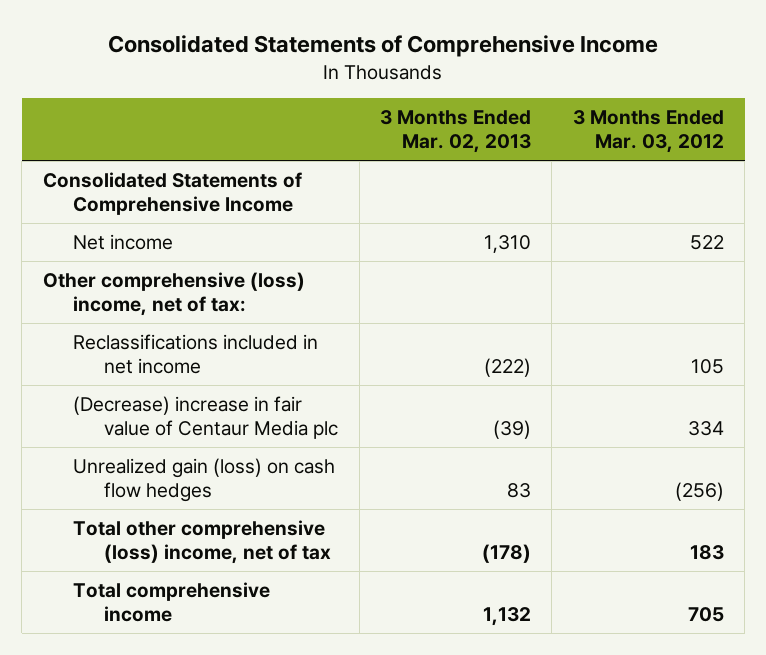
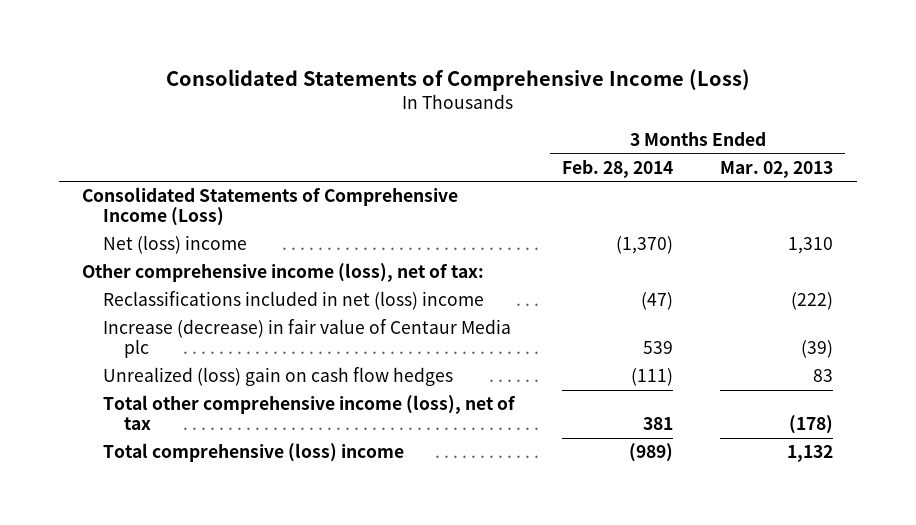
- Consolidated Statements of Comprehensive Income
+ Consolidated Statements of Comprehensive Income (Loss)
- | 3 Months Ended Mar. 02, 2013 | 3 Months Ended Mar. 03, 2012
+ | 3 Months Ended Feb. 28, 2014 | 3 Months Ended Mar. 02, 2013
- Consolidated Statements of Comprehensive Income
- Net income | 1,310 | 522
- Other comprehensive (loss) income, net of tax:
- Reclassifications included in net income | (222) | 105
- (Decrease) increase in fair value of Centaur Media plc | (39) | 334
- Unrealized gain (loss) on cash flow hedges | 83 | (256)
- Total other comprehensive (loss) income, net of tax | (178) | 183
- Total comprehensive income | 1,132 | 705
+ Consolidated Statements of Comprehensive Income (Loss)
+ Net (loss) income | (1,370) | 1,310
+ Other comprehensive income (loss), net of tax:
+ Reclassifications included in net (loss) income | (47) | (222)
+ Increase (decrease) in fair value of Centaur Media plc | 539 | (39)
+ Unrealized (loss) gain on cash flow hedges | (111) | 83
+ Total other comprehensive income (loss), net of tax | 381 | (178)
+ Total comprehensive (loss) income | (989) | 1,132

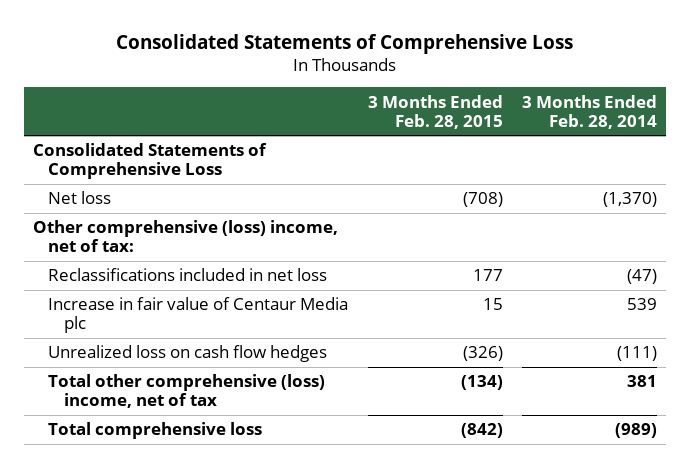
- Consolidated Statements of Comprehensive Income (Loss)
+ Consolidated Statements of Comprehensive Loss
- | 3 Months Ended Feb. 28, 2014 | 3 Months Ended Mar. 02, 2013
+ | 3 Months Ended Feb. 28, 2015 | 3 Months Ended Feb. 28, 2014
- Consolidated Statements of Comprehensive Income (Loss)
- Net (loss) income | (1,370) | 1,310
- Other comprehensive income (loss), net of tax:
- Reclassifications included in net (loss) income | (47) | (222)
- Increase (decrease) in fair value of Centaur Media plc | 539 | (39)
- Unrealized (loss) gain on cash flow hedges | (111) | 83
- Total other comprehensive income (loss), net of tax | 381 | (178)
- Total comprehensive (loss) income | (989) | 1,132
+ Consolidated Statements of Comprehensive Loss
+ Net loss | (708) | (1,370)
+ Other comprehensive (loss) income, net of tax:
+ Reclassifications included in net loss | 177 | (47)
+ Increase in fair value of Centaur Media plc | 15 | 539
+ Unrealized loss on cash flow hedges | (326) | (111)
+ Total other comprehensive (loss) income, net of tax | (134) | 381
+ Total comprehensive loss | (842) | (989)

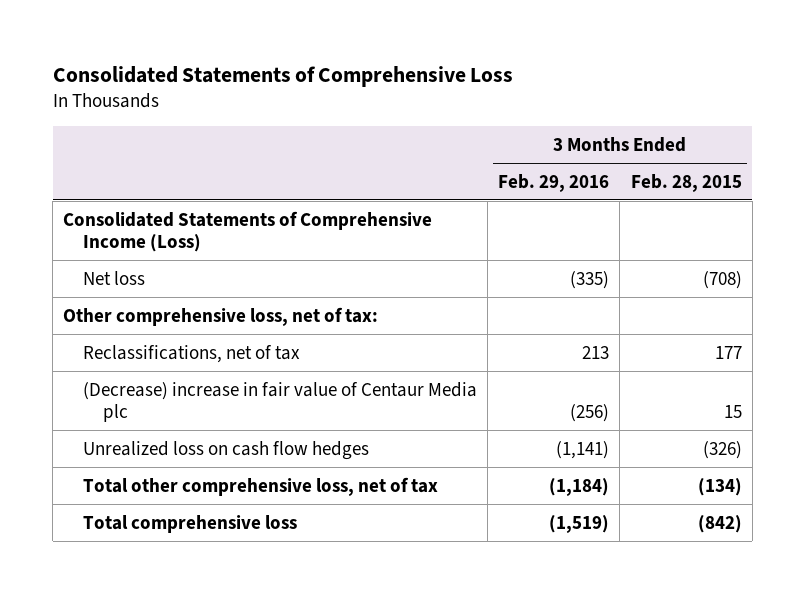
- | 3 Months Ended Feb. 28, 2015 | 3 Months Ended Feb. 28, 2014
+ | 3 Months Ended Feb. 29, 2016 | 3 Months Ended Feb. 28, 2015
- Consolidated Statements of Comprehensive Loss
+ Consolidated Statements of Comprehensive Income (Loss)
- Other comprehensive (loss) income, net of tax:
- Reclassifications included in net loss | 177 | (47)
- Increase in fair value of Centaur Media plc | 15 | 539
+ Other comprehensive loss, net of tax:
+ Reclassifications, net of tax | 213 | 177
+ (Decrease) increase in fair value of Centaur Media plc | (256) | 15
- Total other comprehensive (loss) income, net of tax | (134) | 381
+ Total other comprehensive loss, net of tax | (1,184) | (134)

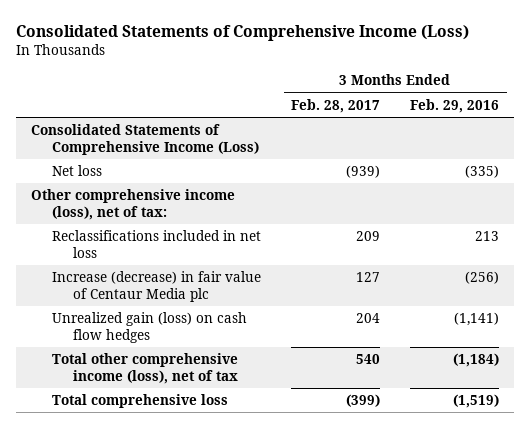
- Consolidated Statements of Comprehensive Loss
+ Consolidated Statements of Comprehensive Income (Loss)
- | 3 Months Ended Feb. 29, 2016 | 3 Months Ended Feb. 28, 2015
+ | 3 Months Ended Feb. 28, 2017 | 3 Months Ended Feb. 29, 2016
- Other comprehensive loss, net of tax:
- Reclassifications, net of tax | 213 | 177
- (Decrease) increase in fair value of Centaur Media plc | (256) | 15
- Unrealized loss on cash flow hedges | (1,141) | (326)
- Total other comprehensive loss, net of tax | (1,184) | (134)
+ Other comprehensive income (loss), net of tax:
+ Reclassifications included in net loss | 209 | 213
+ Increase (decrease) in fair value of Centaur Media plc | 127 | (256)
+ Unrealized gain (loss) on cash flow hedges | 204 | (1,141)
+ Total other comprehensive income (loss), net of tax | 540 | (1,184)

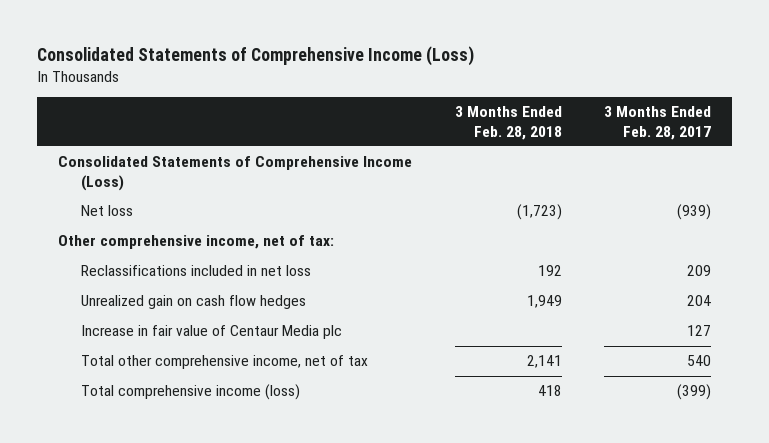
- | 3 Months Ended Feb. 28, 2017 | 3 Months Ended Feb. 29, 2016
+ | 3 Months Ended Feb. 28, 2018 | 3 Months Ended Feb. 28, 2017
- Other comprehensive income (loss), net of tax:
+ Other comprehensive income, net of tax:
- Increase (decrease) in fair value of Centaur Media plc | 127 | (256)
- Unrealized gain (loss) on cash flow hedges | 204 | (1,141)
- Total other comprehensive income (loss), net of tax | 540 | (1,184)
- Total comprehensive loss | (399) | (1,519)
+ Unrealized gain on cash flow hedges | 1,949 | 204
+ Increase in fair value of Centaur Media plc | | 127
+ Total other comprehensive income, net of tax | 2,141 | 540
+ Total comprehensive income (loss) | 418 | (399)

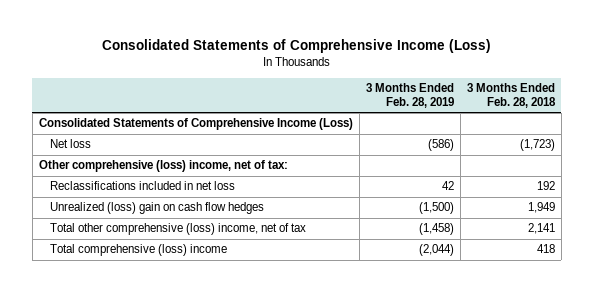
- | 3 Months Ended Feb. 28, 2018 | 3 Months Ended Feb. 28, 2017
+ | 3 Months Ended Feb. 28, 2019 | 3 Months Ended Feb. 28, 2018
- Other comprehensive income, net of tax:
+ Other comprehensive (loss) income, net of tax:
- Unrealized gain on cash flow hedges | 1,949 | 204
- Increase in fair value of Centaur Media plc | | 127
- Total other comprehensive income, net of tax | 2,141 | 540
- Total comprehensive income (loss) | 418 | (399)
+ Unrealized (loss) gain on cash flow hedges | (1,500) | 1,949
+ Total other comprehensive (loss) income, net of tax | (1,458) | 2,141
+ Total comprehensive (loss) income | (2,044) | 418

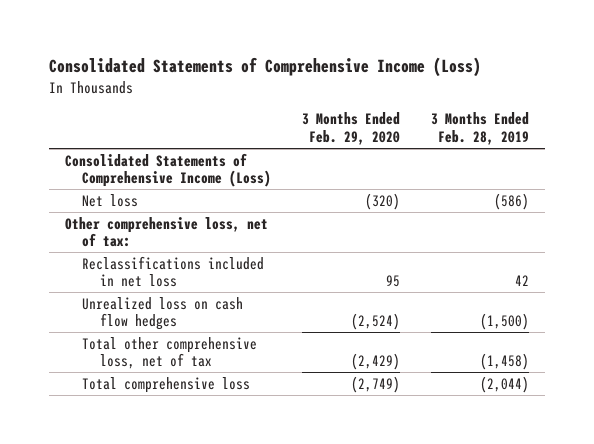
- | 3 Months Ended Feb. 28, 2019 | 3 Months Ended Feb. 28, 2018
+ | 3 Months Ended Feb. 29, 2020 | 3 Months Ended Feb. 28, 2019
- Other comprehensive (loss) income, net of tax:
+ Other comprehensive loss, net of tax:
- Unrealized (loss) gain on cash flow hedges | (1,500) | 1,949
- Total other comprehensive (loss) income, net of tax | (1,458) | 2,141
- Total comprehensive (loss) income | (2,044) | 418
+ Unrealized loss on cash flow hedges | (2,524) | (1,500)
+ Total other comprehensive loss, net of tax | (2,429) | (1,458)
+ Total comprehensive loss | (2,749) | (2,044)

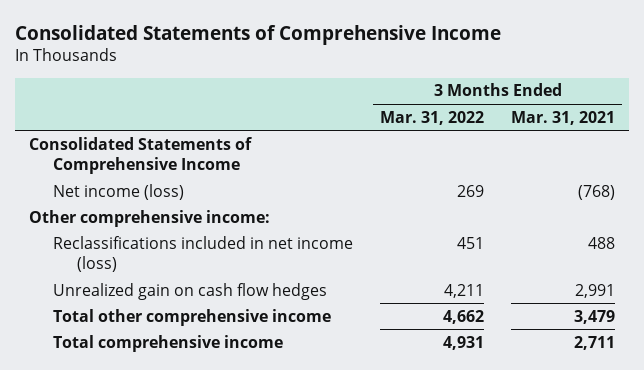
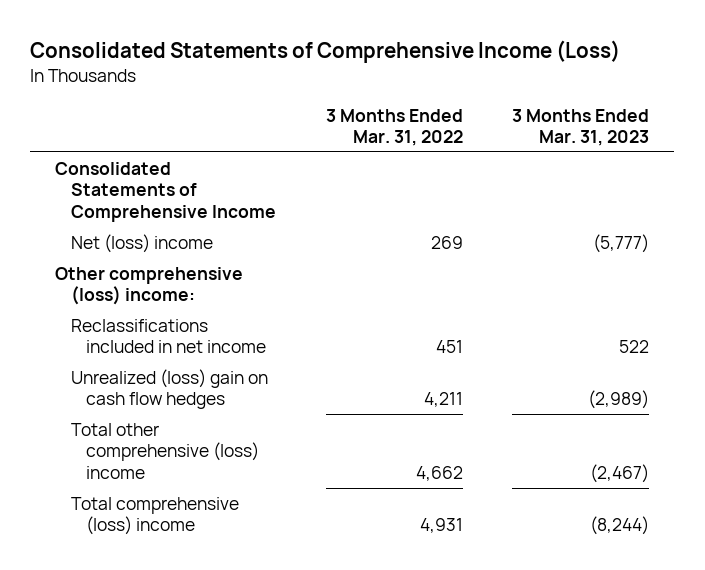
- Consolidated Statements of Comprehensive Income
+ Consolidated Statements of Comprehensive Income (Loss)
- | 3 Months Ended Mar. 31, 2022 | 3 Months Ended Mar. 31, 2021
+ | 3 Months Ended Mar. 31, 2022 | 3 Months Ended Mar. 31, 2023
- Net income (loss) | 269 | (768)
- Other comprehensive income:
- Reclassifications included in net income (loss) | 451 | 488
- Unrealized gain on cash flow hedges | 4,211 | 2,991
- Total other comprehensive income | 4,662 | 3,479
- Total comprehensive income | 4,931 | 2,711
+ Net (loss) income | 269 | (5,777)
+ Other comprehensive (loss) income:
+ Reclassifications included in net income | 451 | 522
+ Unrealized (loss) gain on cash flow hedges | 4,211 | (2,989)
+ Total other comprehensive (loss) income | 4,662 | (2,467)
+ Total comprehensive (loss) income | 4,931 | (8,244)

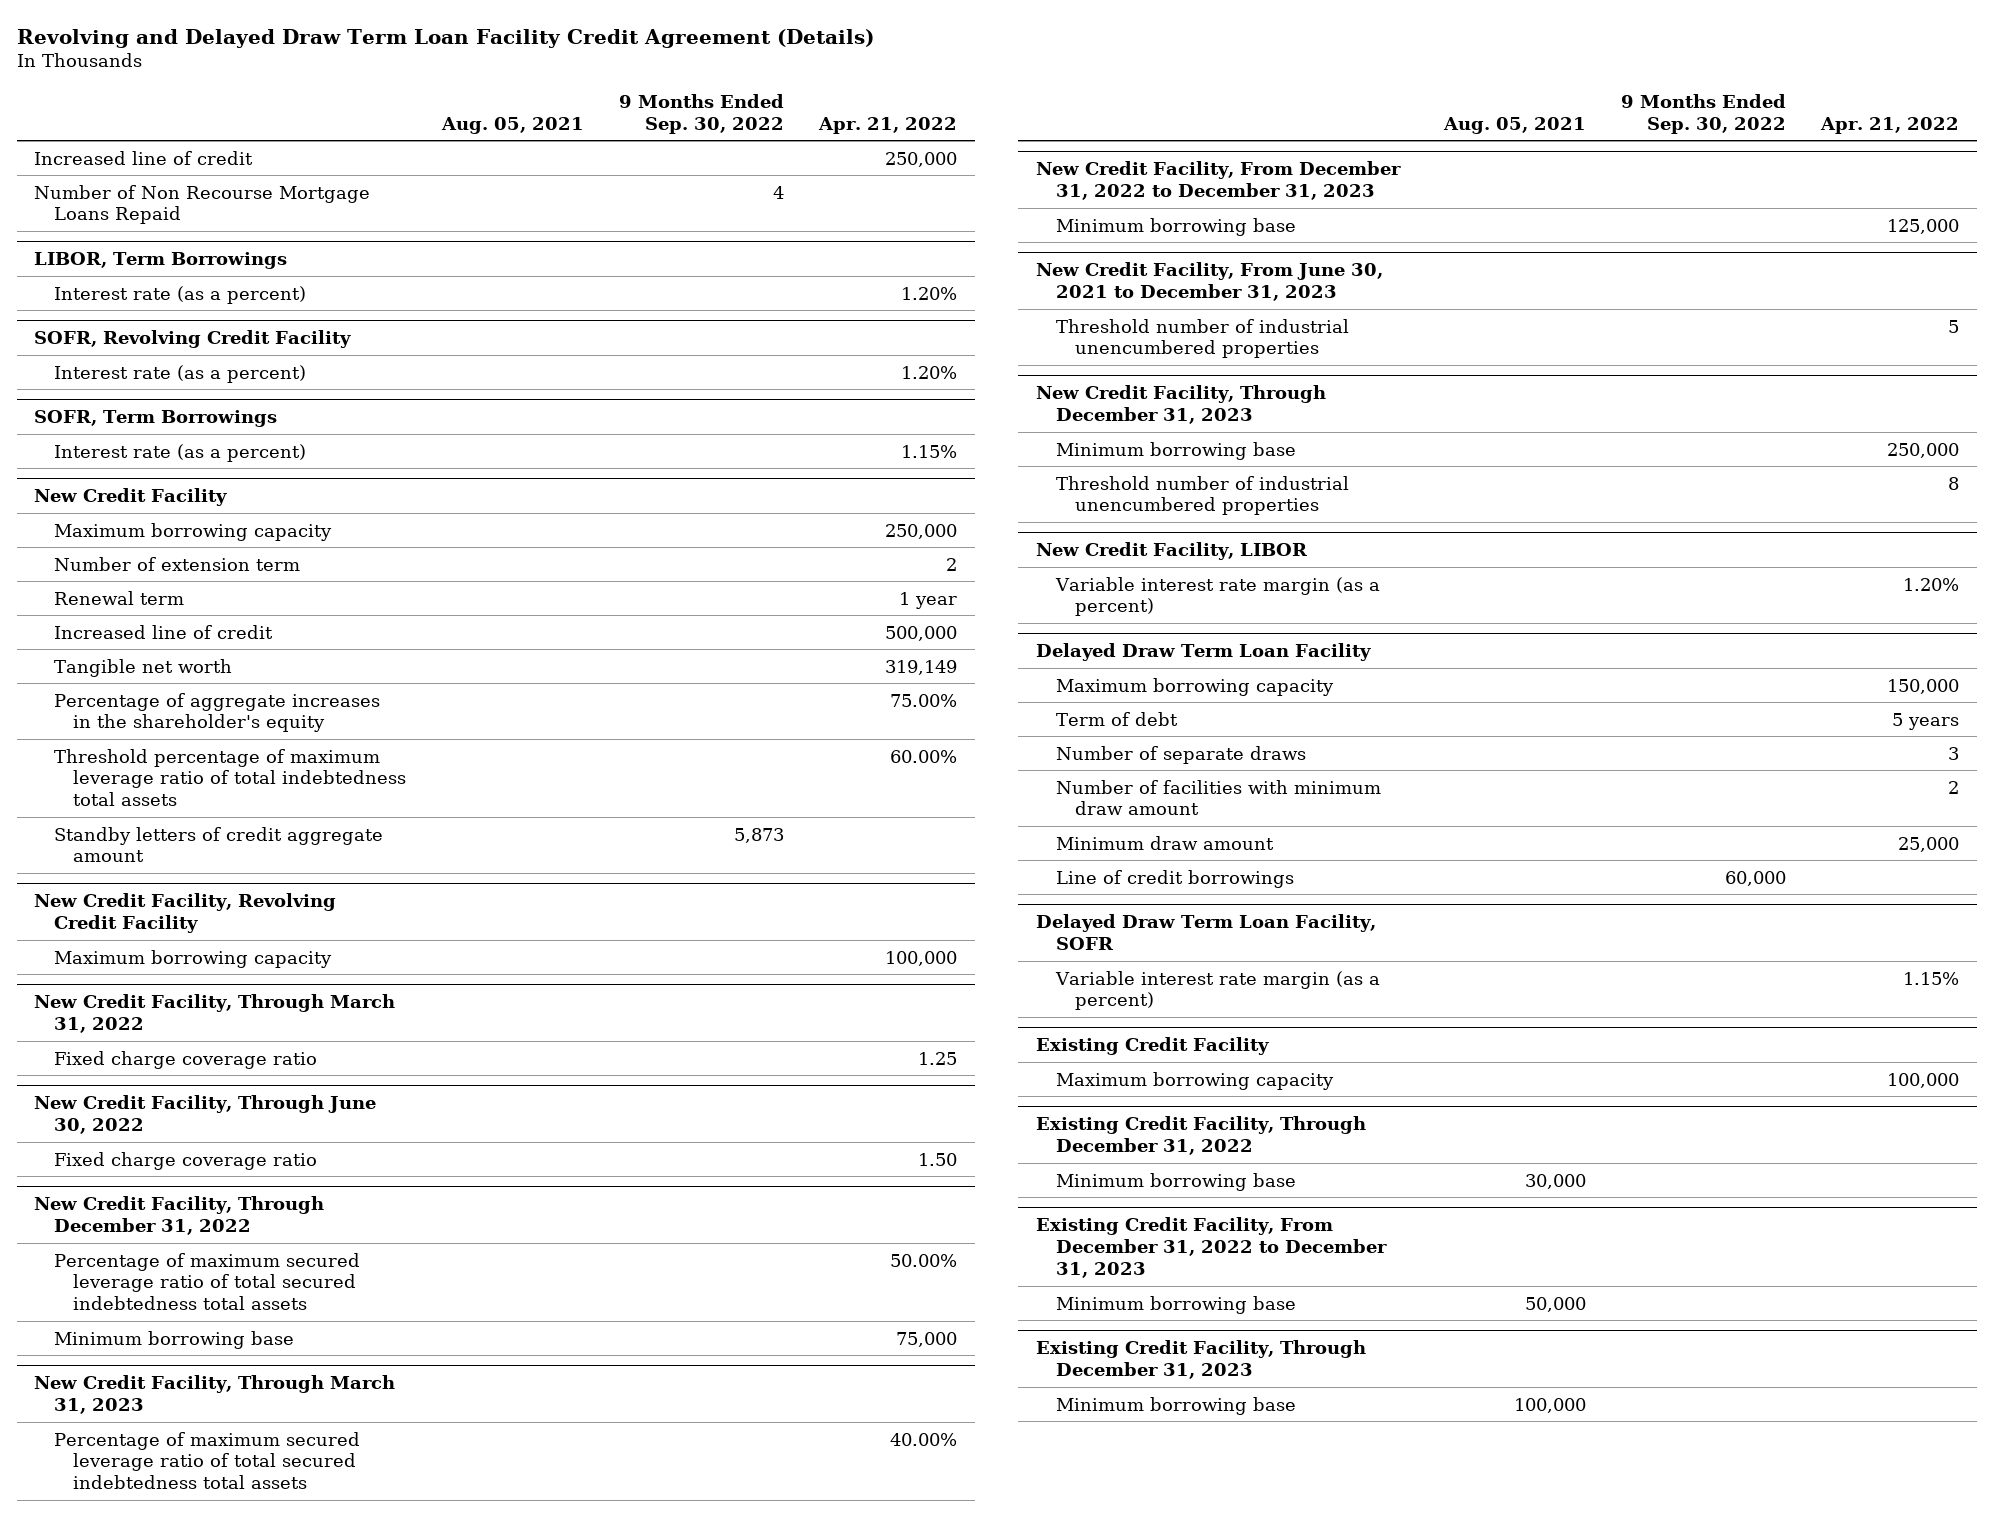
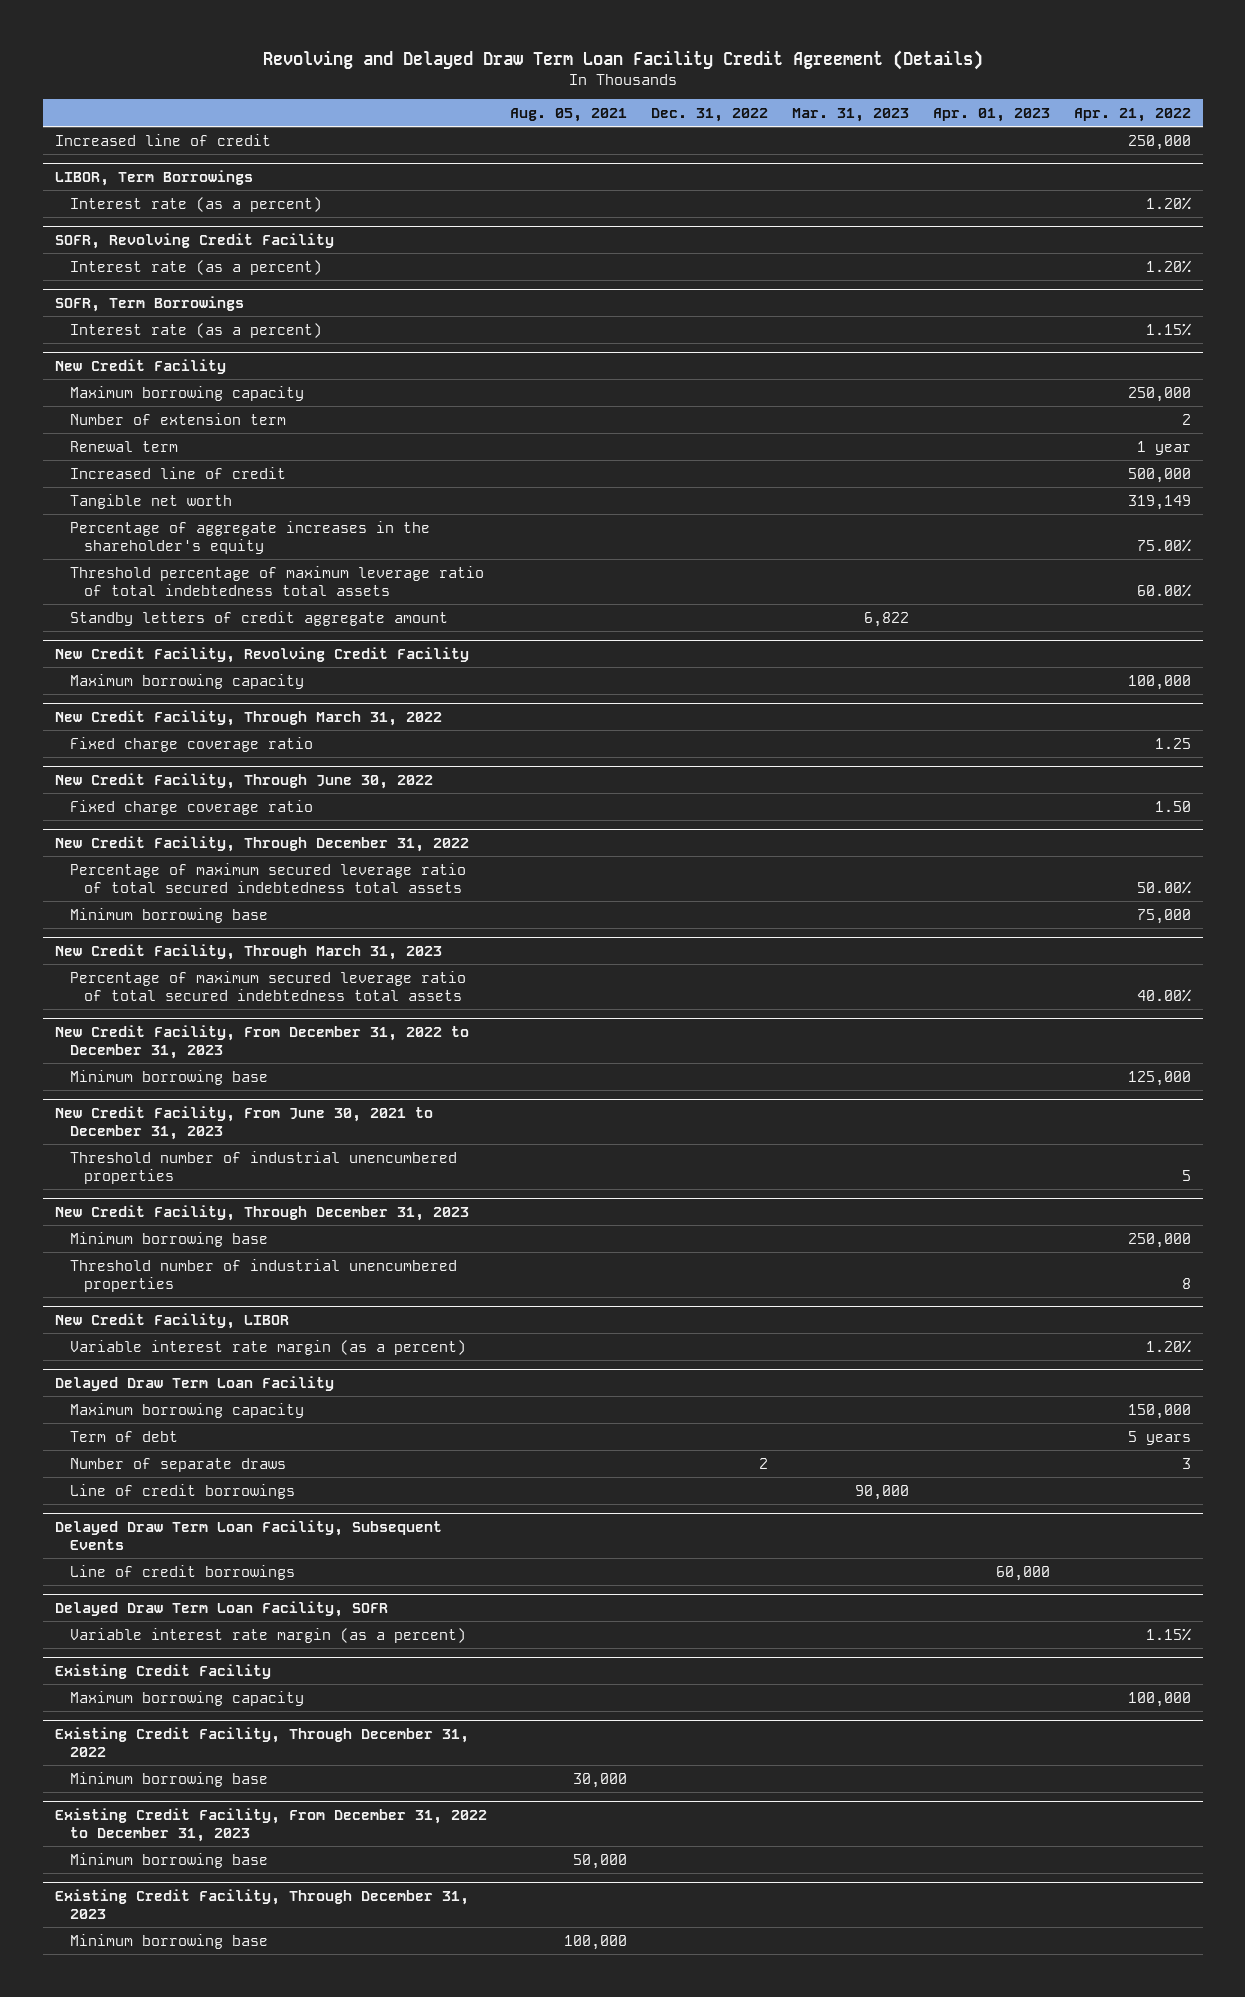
- | Aug. 05, 2021 | 9 Months Ended Sep. 30, 2022 | Apr. 21, 2022
+ | Aug. 05, 2021 | Dec. 31, 2022 | Mar. 31, 2023 | Apr. 01, 2023 | Apr. 21, 2022
- Number of Non Recourse Mortgage Loans Repaid | | 4 |
@ Delayed Draw Term Loan Facility
- Number of facilities with minimum draw amount | | | 2
- Minimum draw amount | | | 25,000
+ Delayed Draw Term Loan Facility, Subsequent Events
+ Line of credit borrowings | | | | 60,000 |

